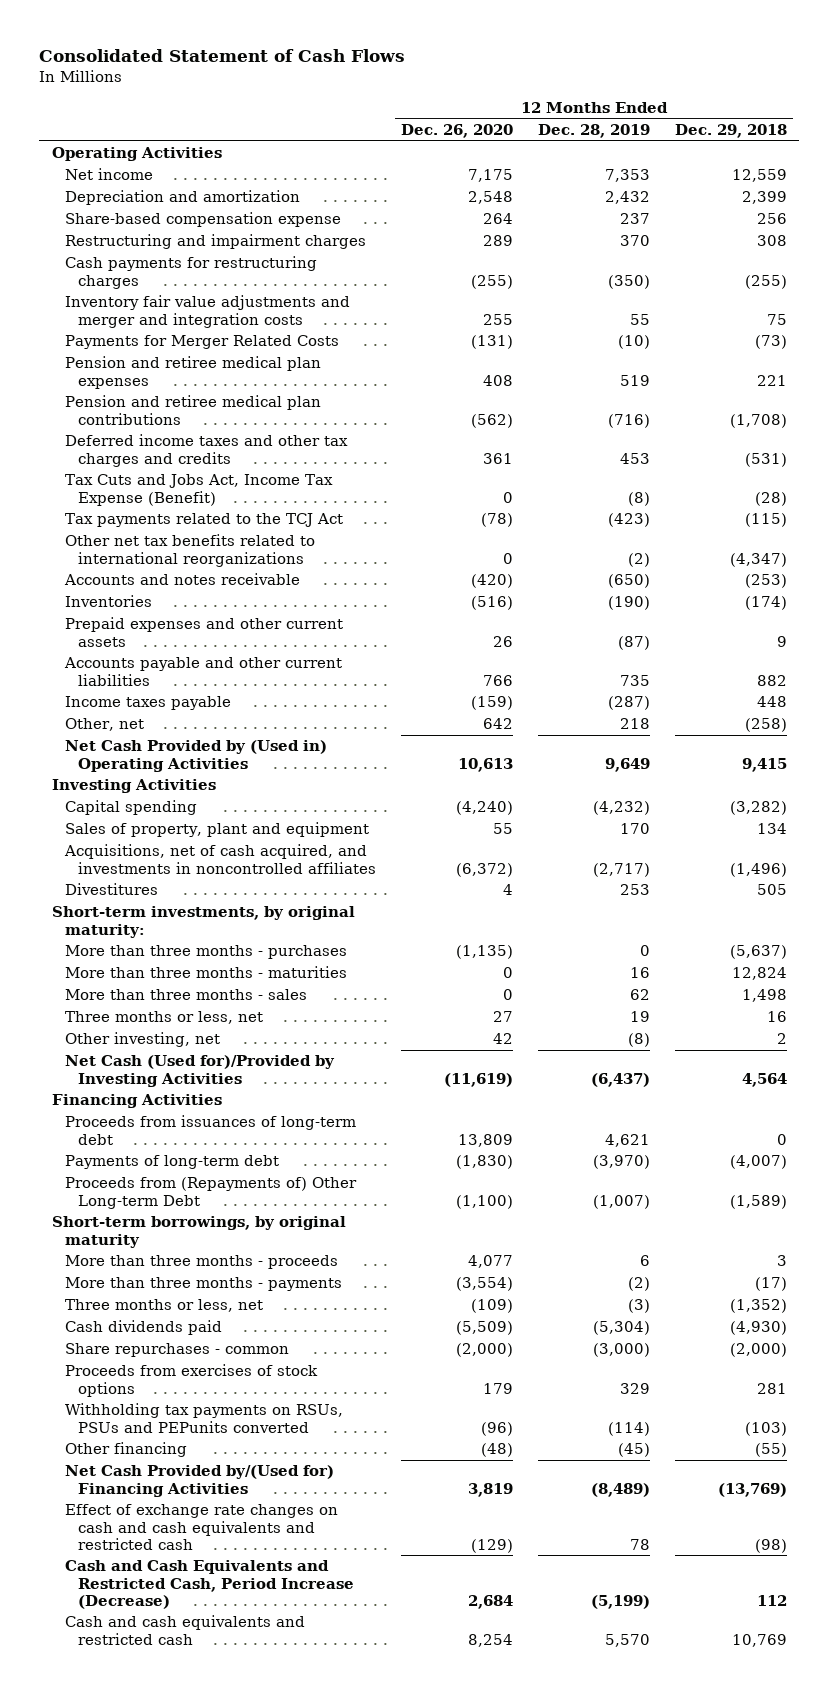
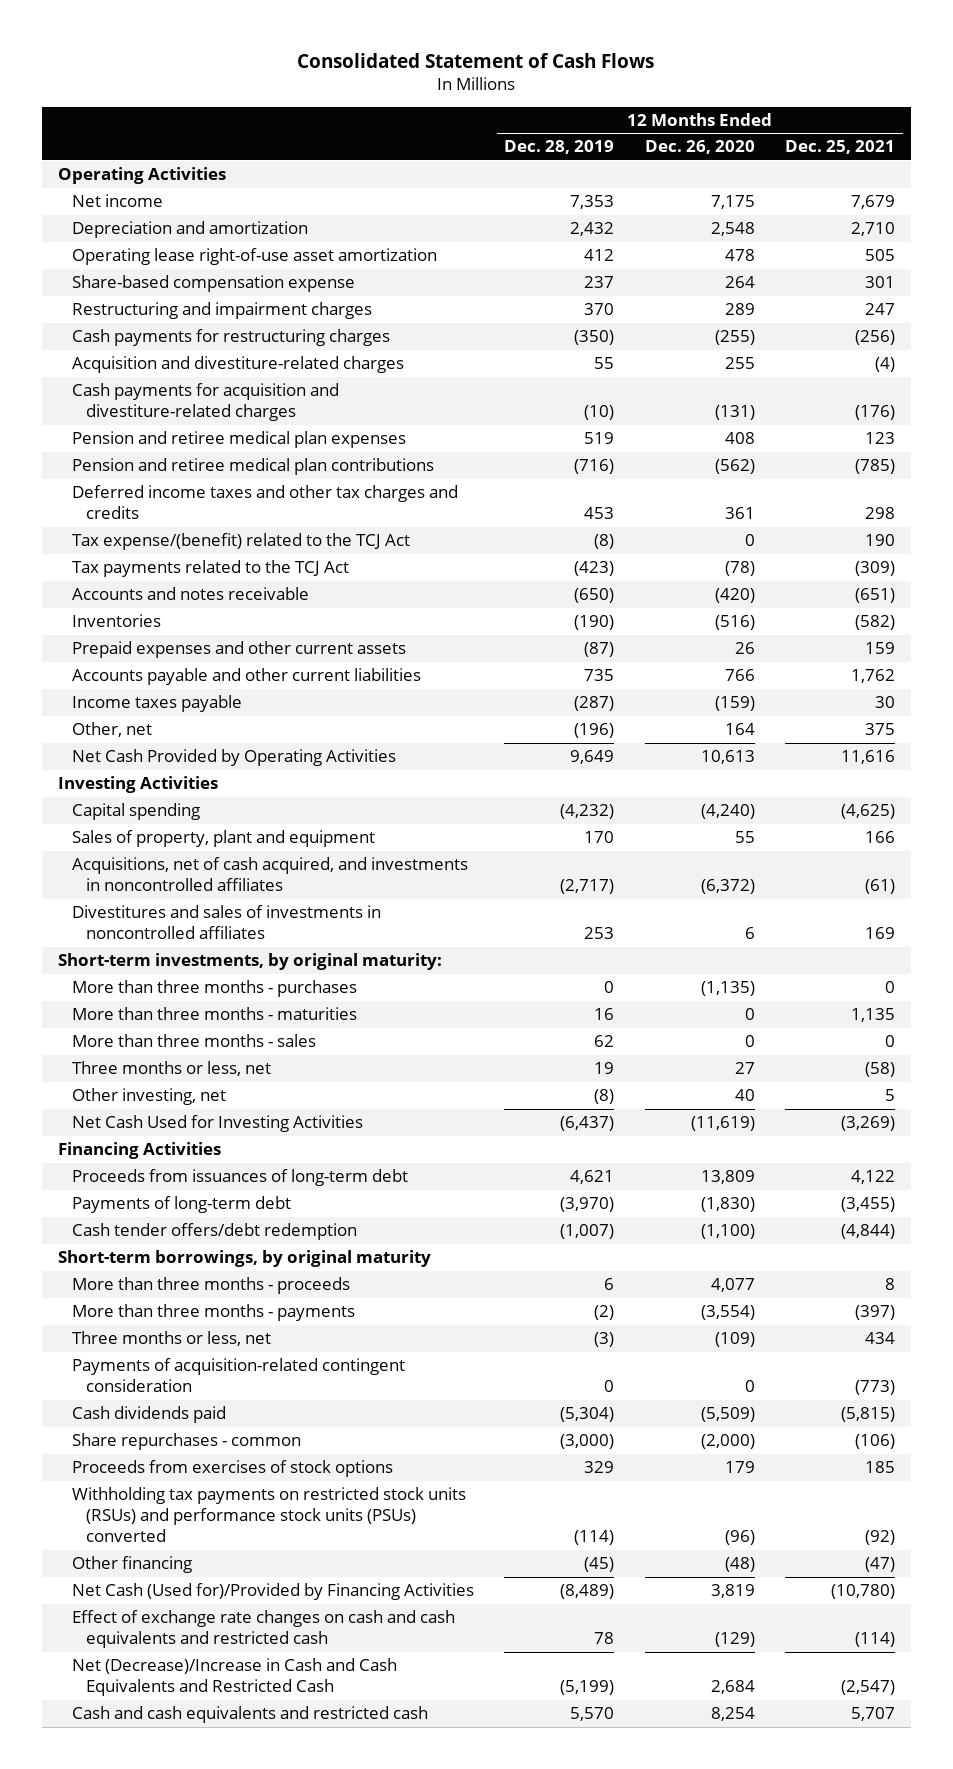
- | 12 Months Ended Dec. 26, 2020 | 12 Months Ended Dec. 28, 2019 | 12 Months Ended Dec. 29, 2018
+ | 12 Months Ended Dec. 28, 2019 | 12 Months Ended Dec. 26, 2020 | 12 Months Ended Dec. 25, 2021
+ Operating lease right-of-use asset amortization | 412 | 478 | 505
- Inventory fair value adjustments and merger and integration costs | 255 | 55 | 75
- Payments for Merger Related Costs | (131) | (10) | (73)
+ Acquisition and divestiture-related charges | 55 | 255 | (4)
+ Cash payments for acquisition and divestiture-related charges | (10) | (131) | (176)
- Tax Cuts and Jobs Act, Income Tax Expense (Benefit) | 0 | (8) | (28)
+ Tax expense/(benefit) related to the TCJ Act | (8) | 0 | 190
- Other net tax benefits related to international reorganizations | 0 | (2) | (4,347)
- Other, net | 642 | 218 | (258)
- Net Cash Provided by (Used in) Operating Activities | 10,613 | 9,649 | 9,415
+ Other, net | (196) | 164 | 375
+ Net Cash Provided by Operating Activities | 9,649 | 10,613 | 11,616
- Divestitures | 4 | 253 | 505
+ Divestitures and sales of investments in noncontrolled affiliates | 253 | 6 | 169
- Other investing, net | 42 | (8) | 2
- Net Cash (Used for)/Provided by Investing Activities | (11,619) | (6,437) | 4,564
+ Other investing, net | (8) | 40 | 5
+ Net Cash Used for Investing Activities | (6,437) | (11,619) | (3,269)
- Proceeds from (Repayments of) Other Long-term Debt | (1,100) | (1,007) | (1,589)
+ Cash tender offers/debt redemption | (1,007) | (1,100) | (4,844)
+ Payments of acquisition-related contingent consideration | 0 | 0 | (773)
- Withholding tax payments on RSUs, PSUs and PEPunits converted | (96) | (114) | (103)
+ Withholding tax payments on restricted stock units (RSUs) and performance stock units (PSUs) converted | (114) | (96) | (92)
- Net Cash Provided by/(Used for) Financing Activities | 3,819 | (8,489) | (13,769)
+ Net Cash (Used for)/Provided by Financing Activities | (8,489) | 3,819 | (10,780)
- Cash and Cash Equivalents and Restricted Cash, Period Increase (Decrease) | 2,684 | (5,199) | 112
+ Net (Decrease)/Increase in Cash and Cash Equivalents and Restricted Cash | (5,199) | 2,684 | (2,547)

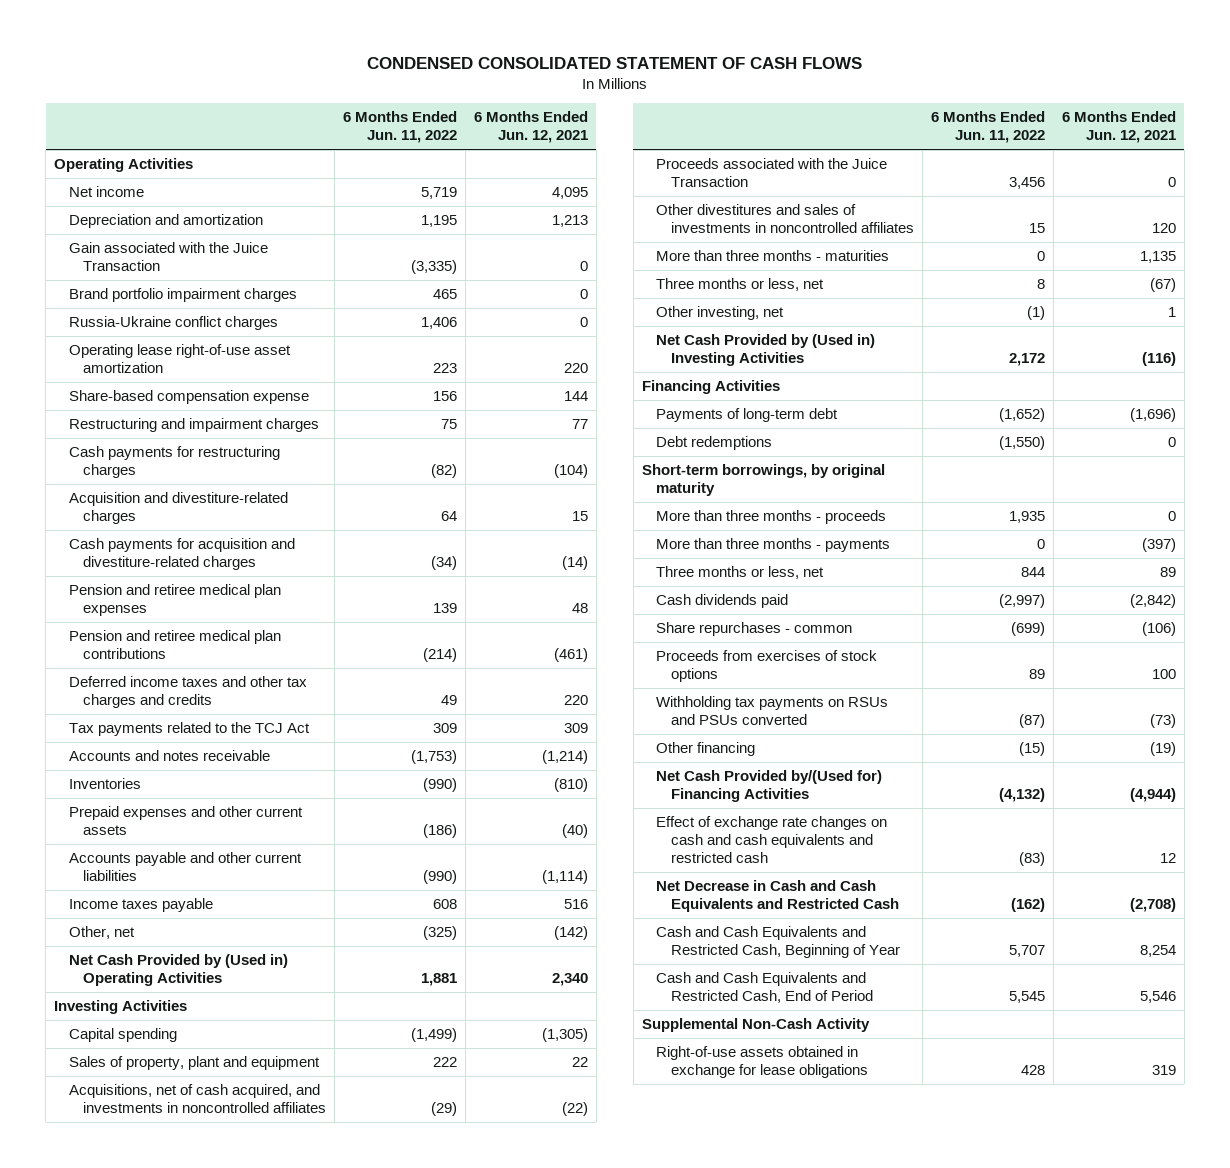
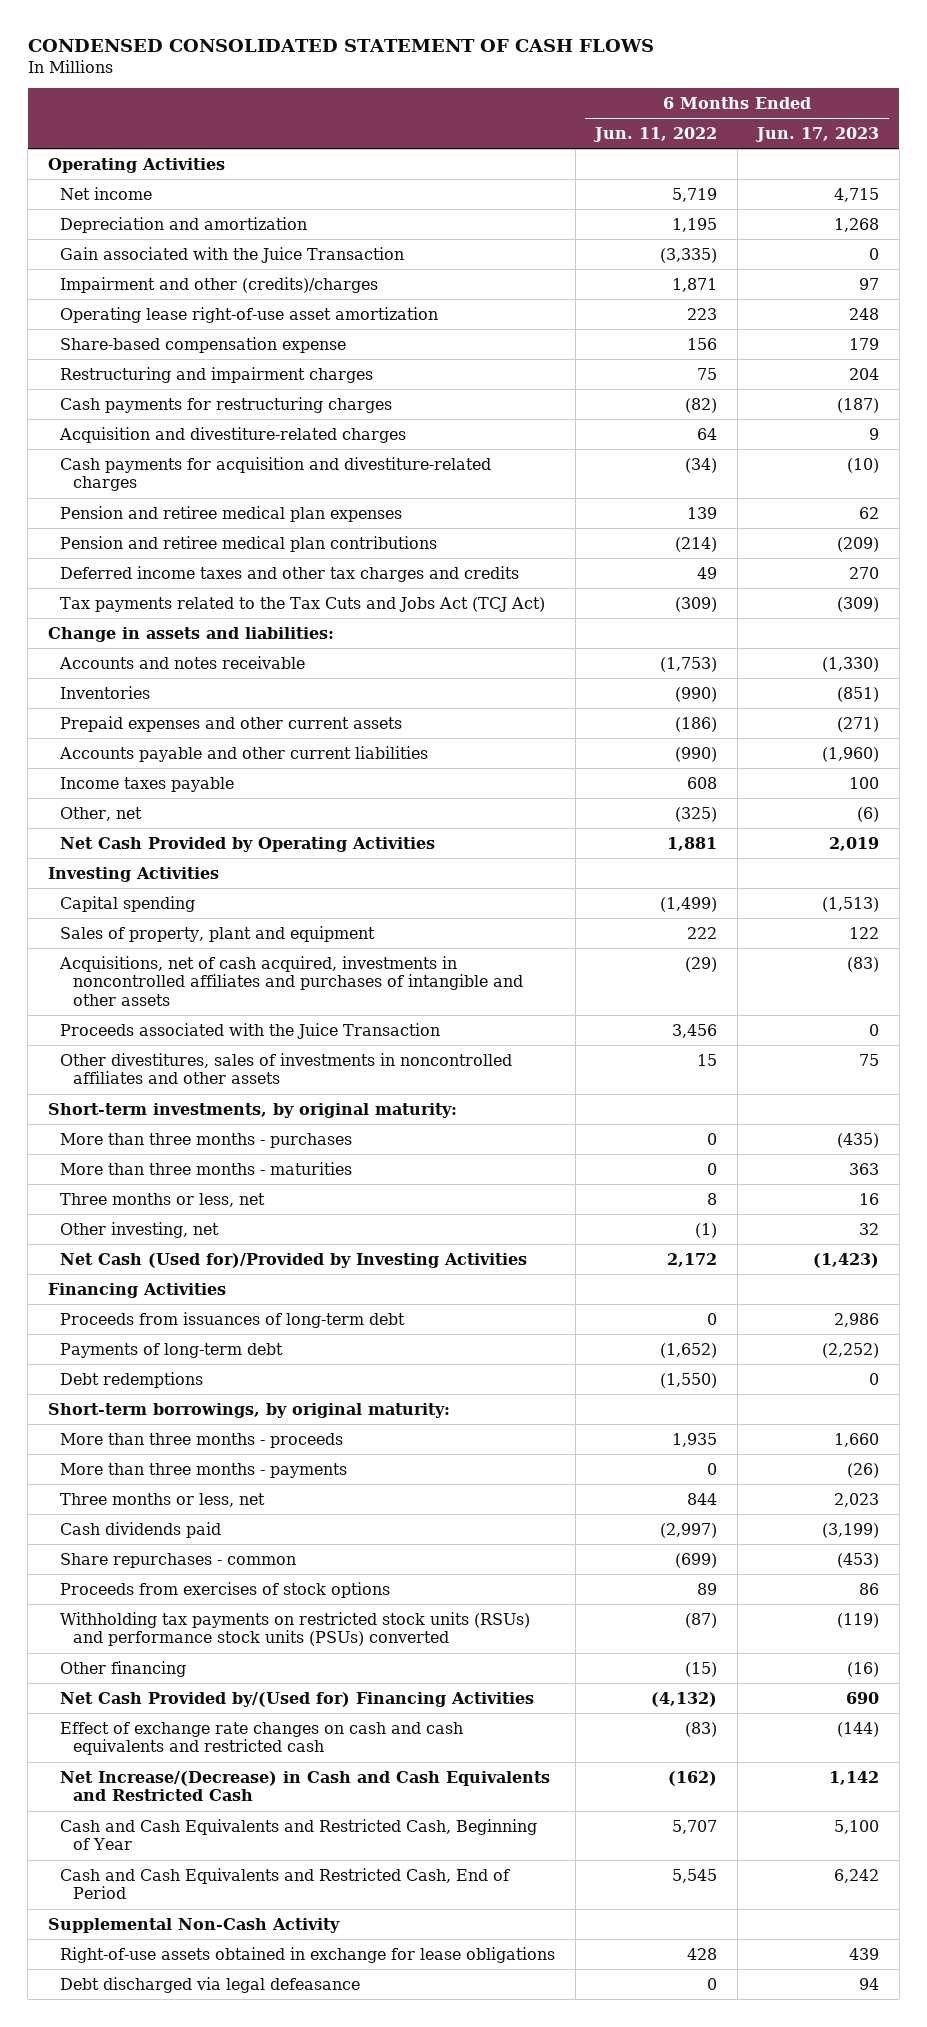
- | 6 Months Ended Jun. 11, 2022 | 6 Months Ended Jun. 12, 2021
+ | 6 Months Ended Jun. 11, 2022 | 6 Months Ended Jun. 17, 2023
- Brand portfolio impairment charges | 465 | 0
- Russia-Ukraine conflict charges | 1,406 | 0
+ Impairment and other (credits)/charges | 1,871 | 97
- Tax payments related to the TCJ Act | 309 | 309
+ Tax payments related to the Tax Cuts and Jobs Act (TCJ Act) | (309) | (309)
+ Change in assets and liabilities:
- Net Cash Provided by (Used in) Operating Activities | 1,881 | 2,340
+ Net Cash Provided by Operating Activities | 1,881 | 2,019
- Acquisitions, net of cash acquired, and investments in noncontrolled affiliates | (29) | (22)
+ Acquisitions, net of cash acquired, investments in noncontrolled affiliates and purchases of intangible and other assets | (29) | (83)
- Other divestitures and sales of investments in noncontrolled affiliates | 15 | 120
+ Other divestitures, sales of investments in noncontrolled affiliates and other assets | 15 | 75
+ Short-term investments, by original maturity:
+ More than three months - purchases | 0 | (435)
- Net Cash Provided by (Used in) Investing Activities | 2,172 | (116)
+ Net Cash (Used for)/Provided by Investing Activities | 2,172 | (1,423)
+ Proceeds from issuances of long-term debt | 0 | 2,986
- Short-term borrowings, by original maturity
+ Short-term borrowings, by original maturity:
- Withholding tax payments on RSUs and PSUs converted | (87) | (73)
+ Withholding tax payments on restricted stock units (RSUs) and performance stock units (PSUs) converted | (87) | (119)
- Net Decrease in Cash and Cash Equivalents and Restricted Cash | (162) | (2,708)
+ Net Increase/(Decrease) in Cash and Cash Equivalents and Restricted Cash | (162) | 1,142
+ Debt discharged via legal defeasance | 0 | 94

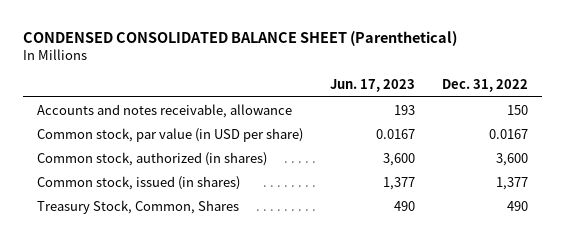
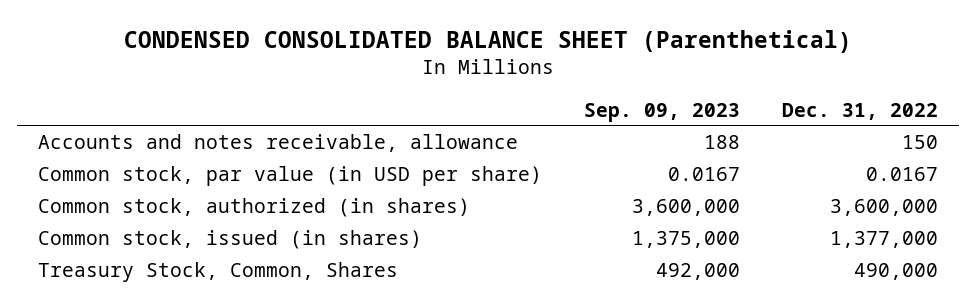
- | Jun. 17, 2023 | Dec. 31, 2022
+ | Sep. 09, 2023 | Dec. 31, 2022
- Common stock, authorized (in shares) | 3,600 | 3,600
- Common stock, issued (in shares) | 1,377 | 1,377
- Treasury Stock, Common, Shares | 490 | 490
+ Common stock, authorized (in shares) | 3,600,000 | 3,600,000
+ Common stock, issued (in shares) | 1,375,000 | 1,377,000
+ Treasury Stock, Common, Shares | 492,000 | 490,000

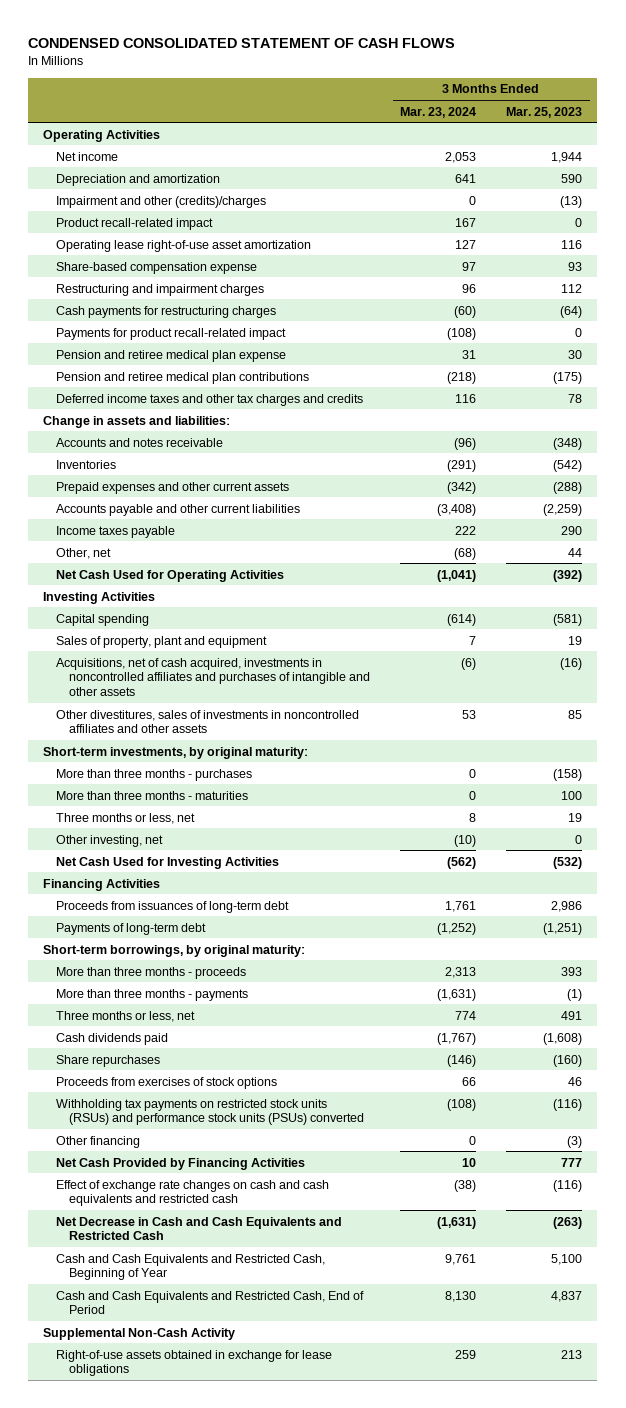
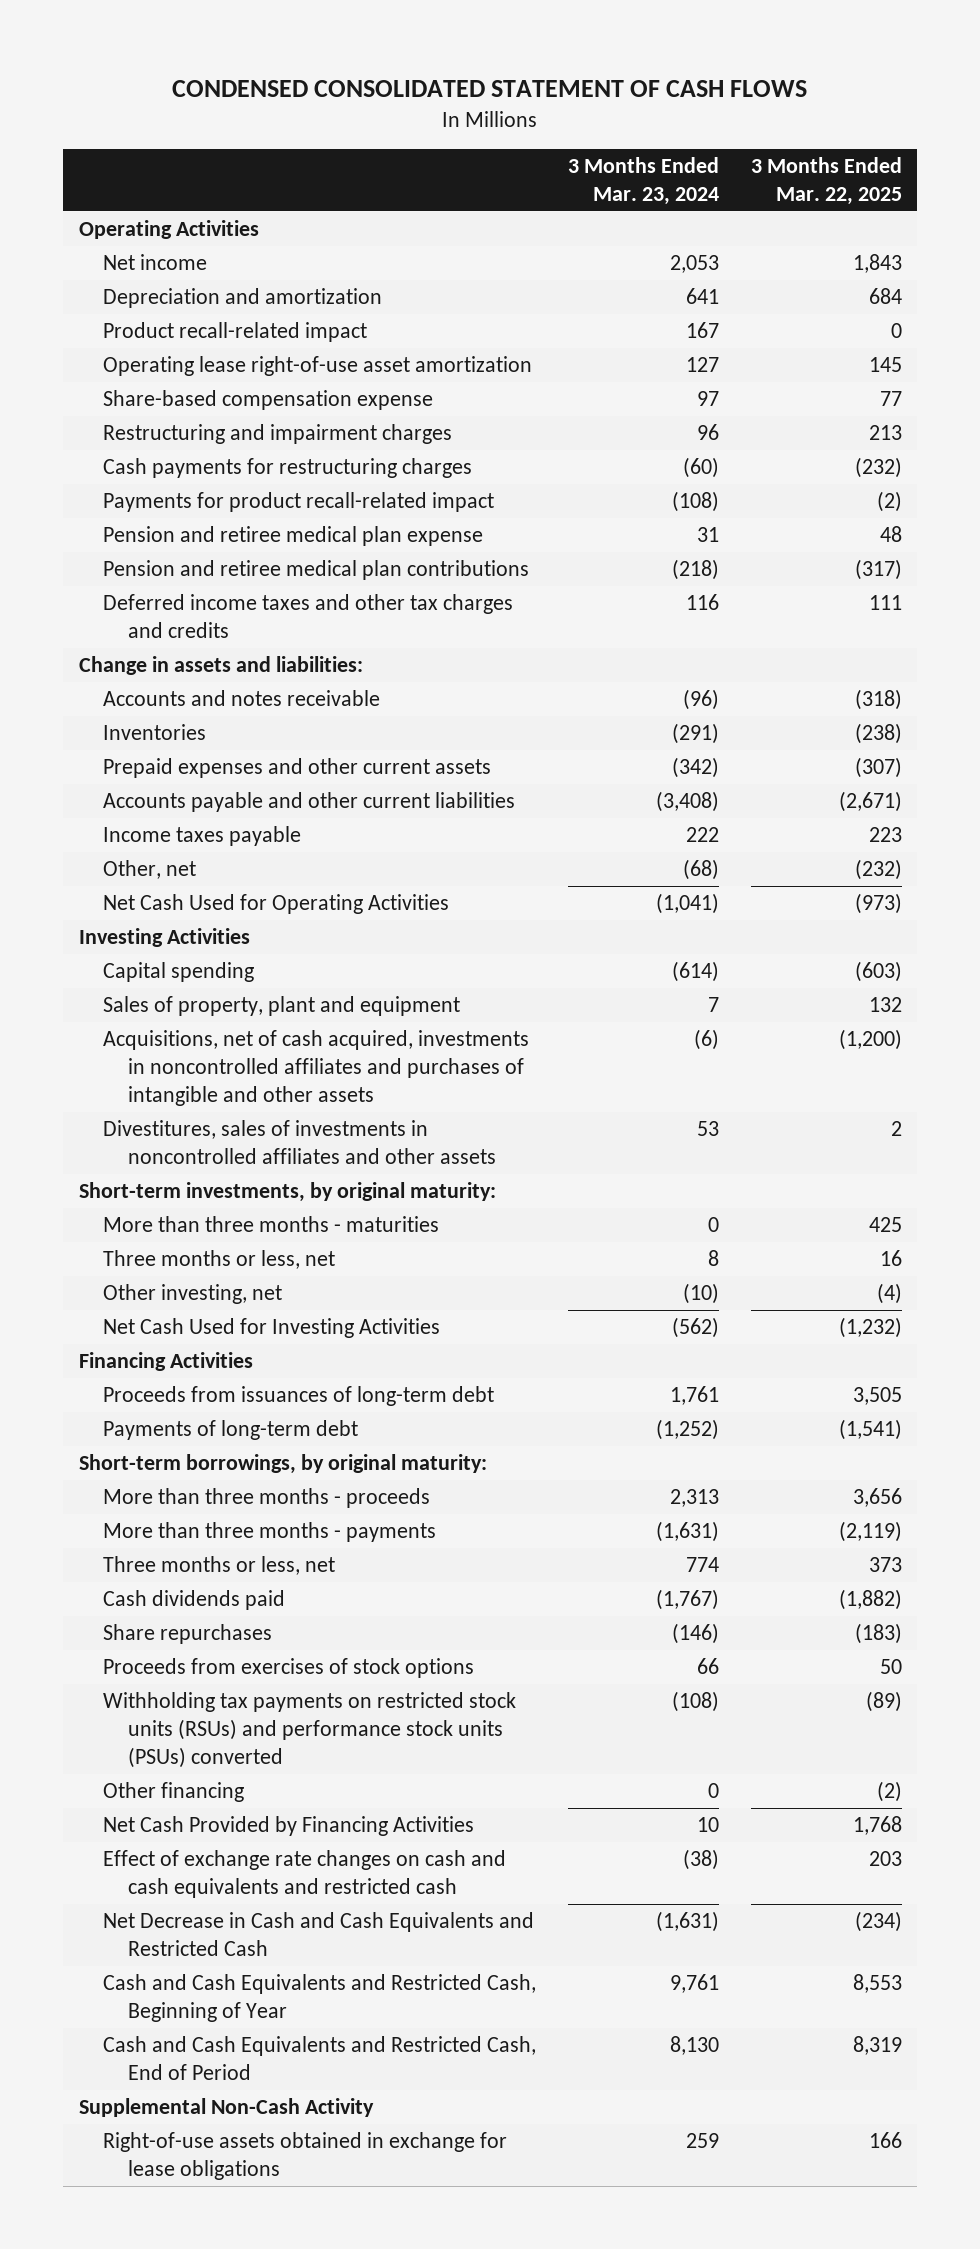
- | 3 Months Ended Mar. 23, 2024 | 3 Months Ended Mar. 25, 2023
+ | 3 Months Ended Mar. 23, 2024 | 3 Months Ended Mar. 22, 2025
- Impairment and other (credits)/charges | 0 | (13)
- Other divestitures, sales of investments in noncontrolled affiliates and other assets | 53 | 85
+ Divestitures, sales of investments in noncontrolled affiliates and other assets | 53 | 2
- More than three months - purchases | 0 | (158)

